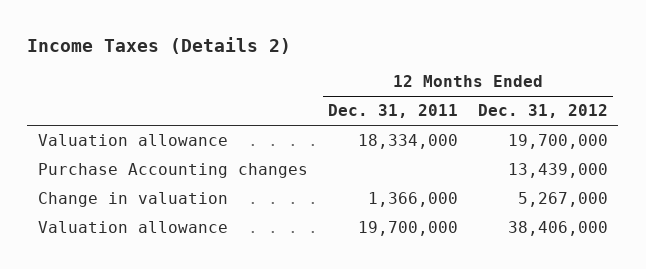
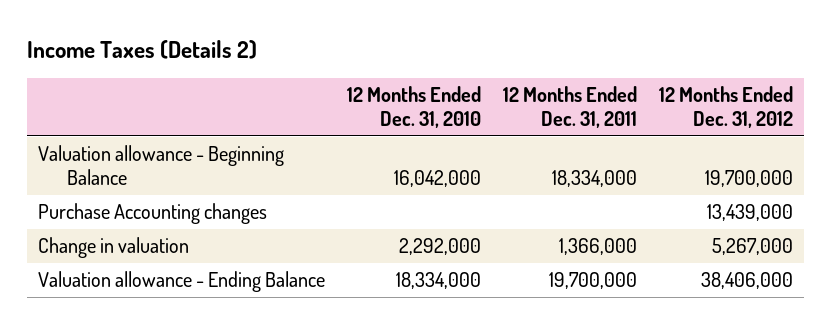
- | 12 Months Ended Dec. 31, 2011 | 12 Months Ended Dec. 31, 2012
+ | 12 Months Ended Dec. 31, 2010 | 12 Months Ended Dec. 31, 2011 | 12 Months Ended Dec. 31, 2012
- Valuation allowance | 18,334,000 | 19,700,000
+ Valuation allowance - Beginning Balance | 16,042,000 | 18,334,000 | 19,700,000
- Valuation allowance | 19,700,000 | 38,406,000
+ Valuation allowance - Ending Balance | 18,334,000 | 19,700,000 | 38,406,000

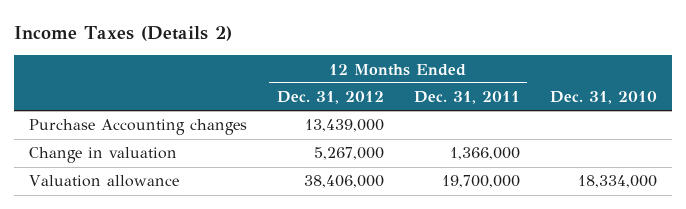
- | 12 Months Ended Dec. 31, 2010 | 12 Months Ended Dec. 31, 2011 | 12 Months Ended Dec. 31, 2012
+ | 12 Months Ended Dec. 31, 2012 | 12 Months Ended Dec. 31, 2011 | Dec. 31, 2010
- Valuation allowance - Beginning Balance | 16,042,000 | 18,334,000 | 19,700,000
- Valuation allowance - Ending Balance | 18,334,000 | 19,700,000 | 38,406,000
+ Valuation allowance | 38,406,000 | 19,700,000 | 18,334,000

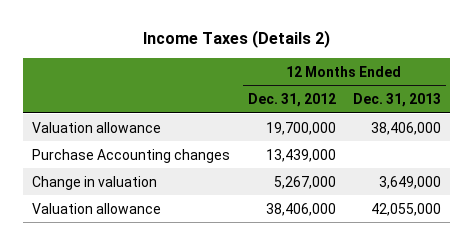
- | 12 Months Ended Dec. 31, 2012 | 12 Months Ended Dec. 31, 2011 | Dec. 31, 2010
+ | 12 Months Ended Dec. 31, 2012 | 12 Months Ended Dec. 31, 2013
+ Valuation allowance | 19,700,000 | 38,406,000

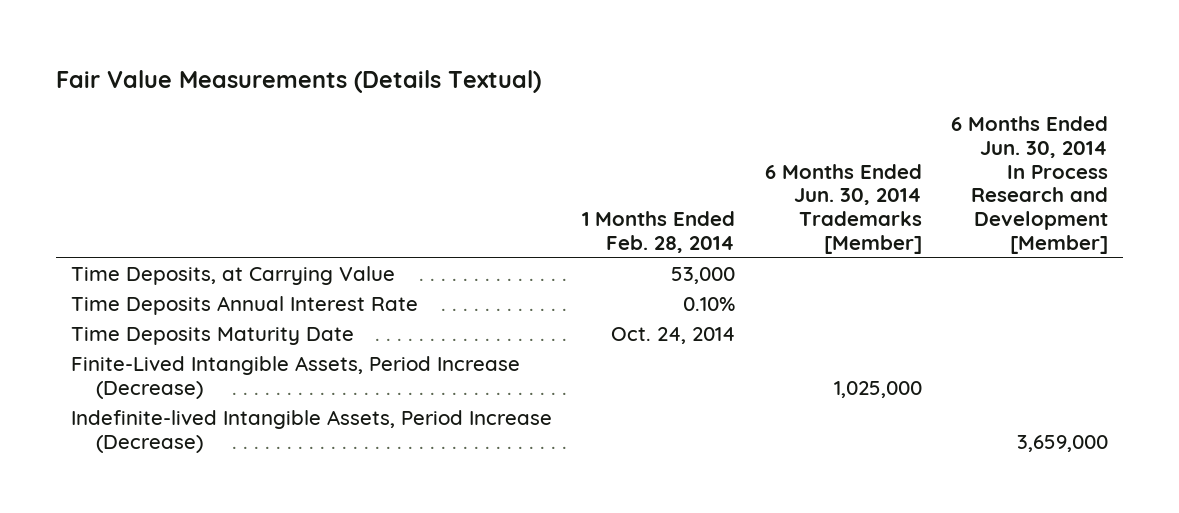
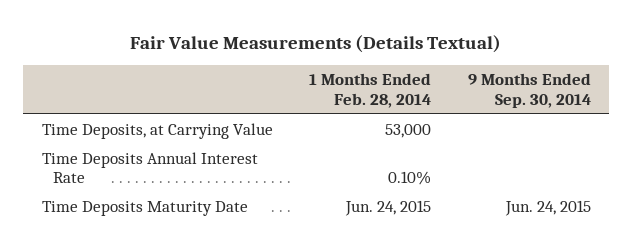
- | 1 Months Ended Feb. 28, 2014 | 6 Months Ended Jun. 30, 2014 Trademarks [Member] | 6 Months Ended Jun. 30, 2014 In Process Research and Development [Member]
+ | 1 Months Ended Feb. 28, 2014 | 9 Months Ended Sep. 30, 2014
- Time Deposits Maturity Date | Oct. 24, 2014 | |
- Finite-Lived Intangible Assets, Period Increase (Decrease) | | 1,025,000 |
- Indefinite-lived Intangible Assets, Period Increase (Decrease) | | | 3,659,000
+ Time Deposits Maturity Date | Jun. 24, 2015 | Jun. 24, 2015

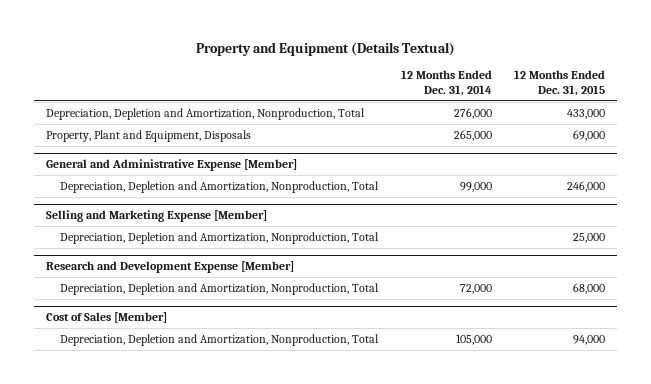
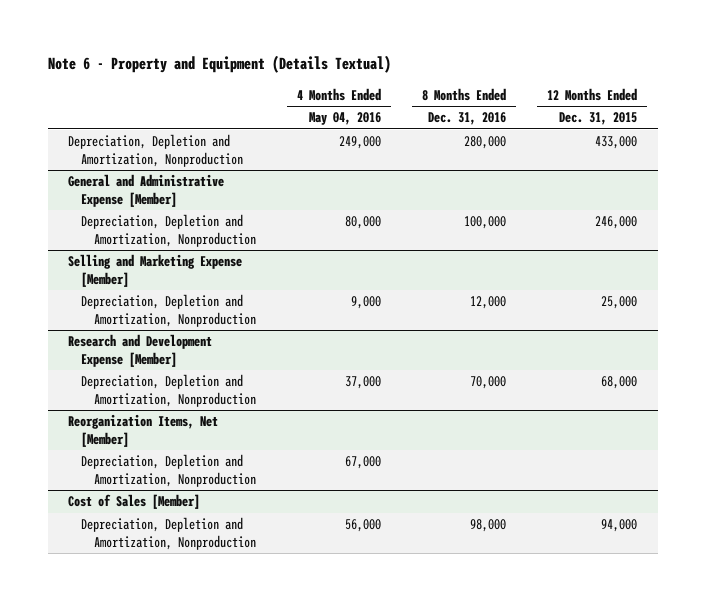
- Property and Equipment (Details Textual)
+ Note 6 - Property and Equipment (Details Textual)
- | 12 Months Ended Dec. 31, 2014 | 12 Months Ended Dec. 31, 2015
+ | 4 Months Ended May 04, 2016 | 8 Months Ended Dec. 31, 2016 | 12 Months Ended Dec. 31, 2015
- Depreciation, Depletion and Amortization, Nonproduction, Total | 276,000 | 433,000
- Property, Plant and Equipment, Disposals | 265,000 | 69,000
+ Depreciation, Depletion and Amortization, Nonproduction | 249,000 | 280,000 | 433,000
@ General and Administrative Expense [Member]
- Depreciation, Depletion and Amortization, Nonproduction, Total | 99,000 | 246,000
+ Depreciation, Depletion and Amortization, Nonproduction | 80,000 | 100,000 | 246,000
@ Selling and Marketing Expense [Member]
- Depreciation, Depletion and Amortization, Nonproduction, Total | | 25,000
+ Depreciation, Depletion and Amortization, Nonproduction | 9,000 | 12,000 | 25,000
@ Research and Development Expense [Member]
- Depreciation, Depletion and Amortization, Nonproduction, Total | 72,000 | 68,000
+ Depreciation, Depletion and Amortization, Nonproduction | 37,000 | 70,000 | 68,000
+ Reorganization Items, Net [Member]
+ Depreciation, Depletion and Amortization, Nonproduction | 67,000 | |
@ Cost of Sales [Member]
- Depreciation, Depletion and Amortization, Nonproduction, Total | 105,000 | 94,000
+ Depreciation, Depletion and Amortization, Nonproduction | 56,000 | 98,000 | 94,000

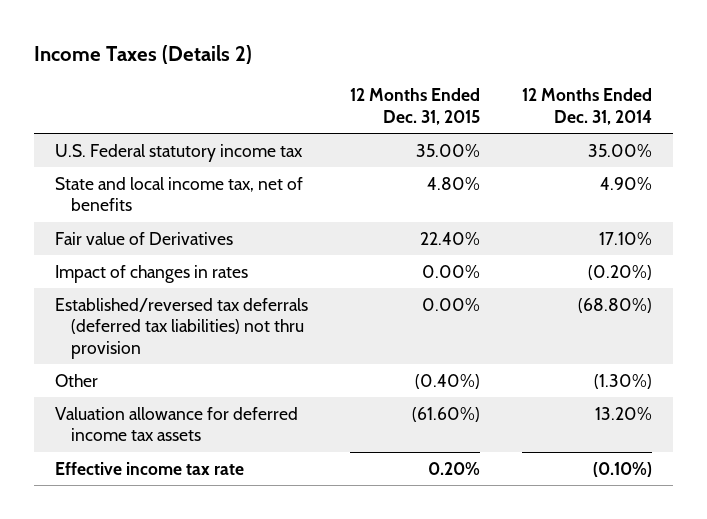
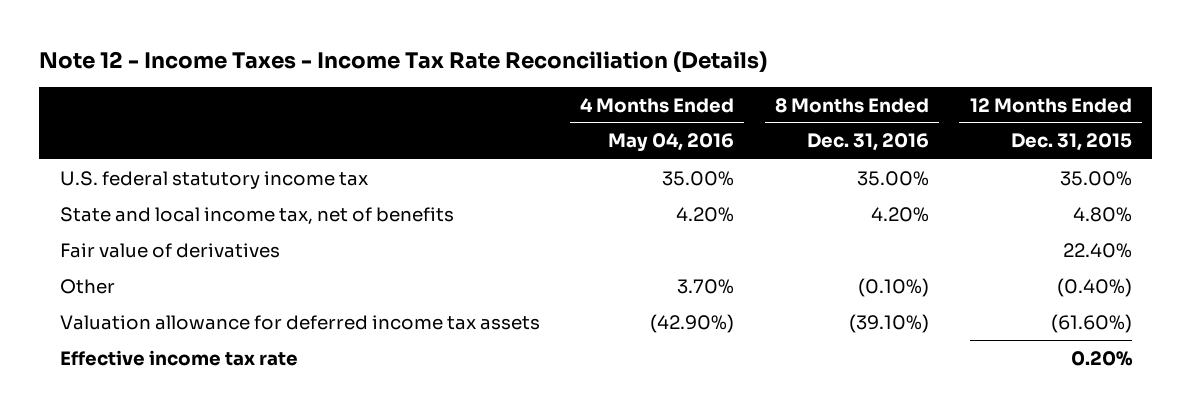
- Income Taxes (Details 2)
+ Note 12 - Income Taxes - Income Tax Rate Reconciliation (Details)
- | 12 Months Ended Dec. 31, 2015 | 12 Months Ended Dec. 31, 2014
+ | 4 Months Ended May 04, 2016 | 8 Months Ended Dec. 31, 2016 | 12 Months Ended Dec. 31, 2015
- U.S. Federal statutory income tax | 35.00% | 35.00%
+ U.S. federal statutory income tax | 35.00% | 35.00% | 35.00%
- Fair value of Derivatives | 22.40% | 17.10%
- Impact of changes in rates | 0.00% | (0.20%)
- Established/reversed tax deferrals (deferred tax liabilities) not thru provision | 0.00% | (68.80%)
+ Fair value of derivatives | | | 22.40%

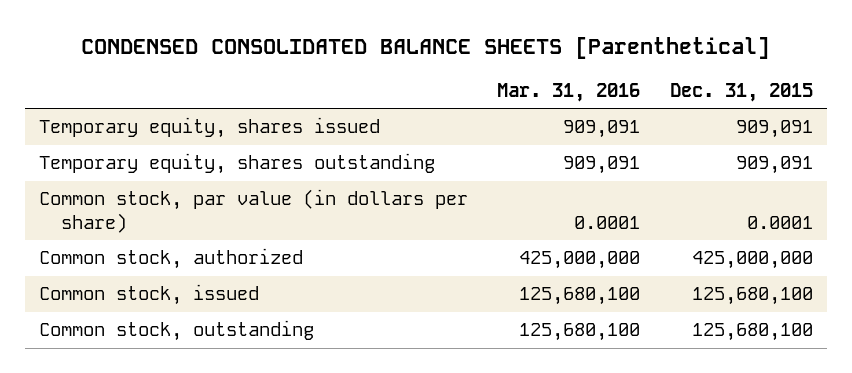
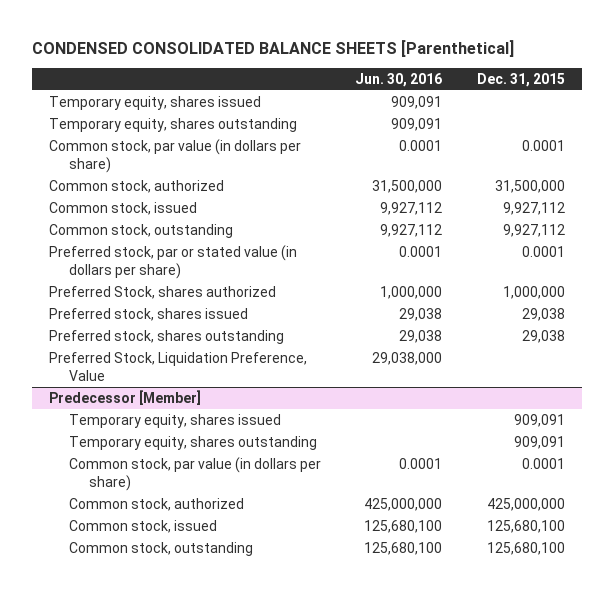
- | Mar. 31, 2016 | Dec. 31, 2015
+ | Jun. 30, 2016 | Dec. 31, 2015
+ Temporary equity, shares issued | 909,091 |
+ Temporary equity, shares outstanding | 909,091 |
+ Common stock, par value (in dollars per share) | 0.0001 | 0.0001
+ Common stock, authorized | 31,500,000 | 31,500,000
+ Common stock, issued | 9,927,112 | 9,927,112
+ Common stock, outstanding | 9,927,112 | 9,927,112
+ Preferred stock, par or stated value (in dollars per share) | 0.0001 | 0.0001
+ Preferred Stock, shares authorized | 1,000,000 | 1,000,000
+ Preferred stock, shares issued | 29,038 | 29,038
+ Preferred stock, shares outstanding | 29,038 | 29,038
+ Preferred Stock, Liquidation Preference, Value | 29,038,000 |
+ Predecessor [Member]

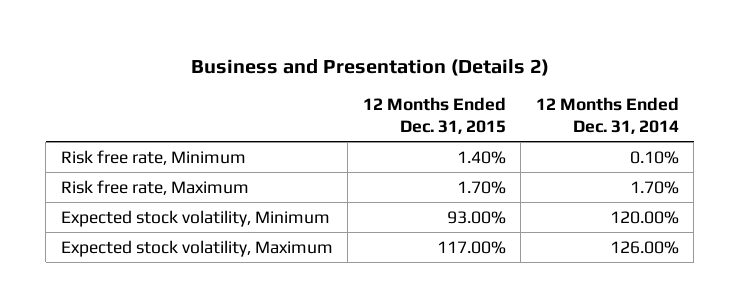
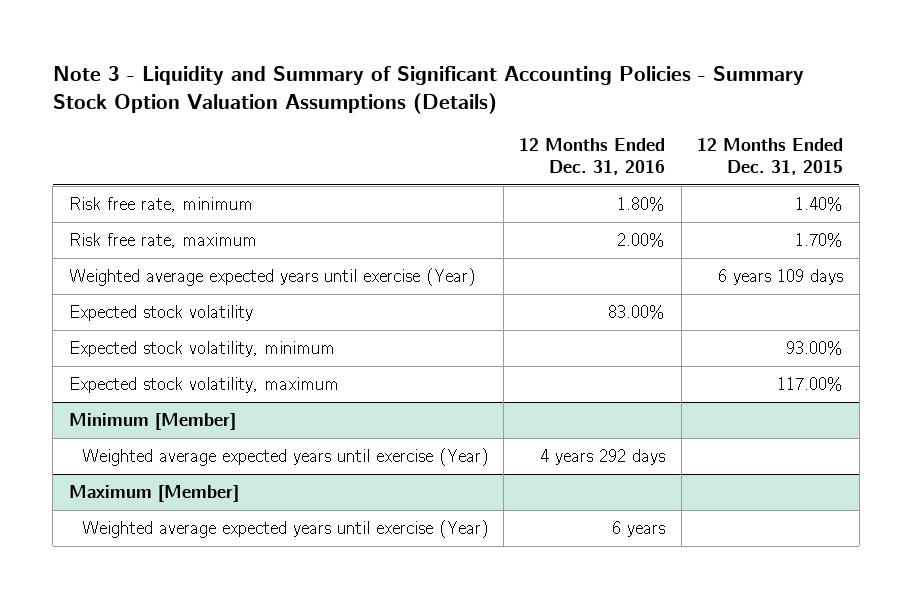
- Business and Presentation (Details 2)
+ Note 3 - Liquidity and Summary of Significant Accounting Policies - Summary Stock Option Valuation Assumptions (Details)
- | 12 Months Ended Dec. 31, 2015 | 12 Months Ended Dec. 31, 2014
+ | 12 Months Ended Dec. 31, 2016 | 12 Months Ended Dec. 31, 2015
- Risk free rate, Minimum | 1.40% | 0.10%
- Risk free rate, Maximum | 1.70% | 1.70%
- Expected stock volatility, Minimum | 93.00% | 120.00%
- Expected stock volatility, Maximum | 117.00% | 126.00%
+ Risk free rate, minimum | 1.80% | 1.40%
+ Risk free rate, maximum | 2.00% | 1.70%
+ Weighted average expected years until exercise (Year) | | 6 years 109 days
+ Expected stock volatility | 83.00% |
+ Expected stock volatility, minimum | | 93.00%
+ Expected stock volatility, maximum | | 117.00%
+ Minimum [Member]
+ Weighted average expected years until exercise (Year) | 4 years 292 days |
+ Maximum [Member]
+ Weighted average expected years until exercise (Year) | 6 years |

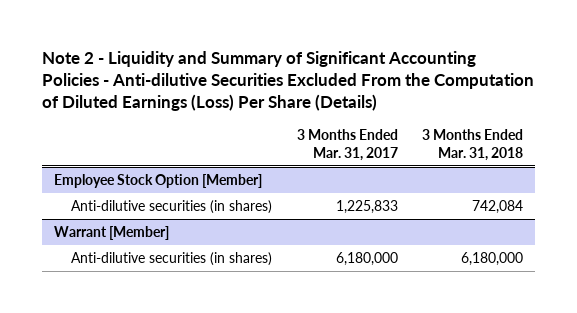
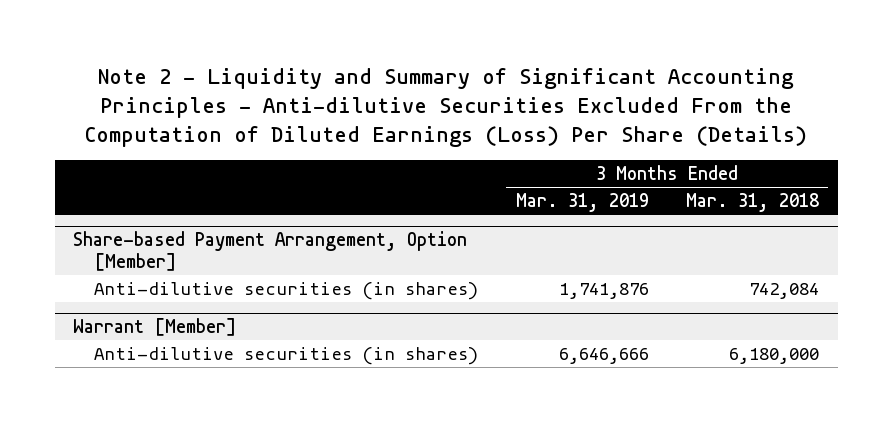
- Note 2 - Liquidity and Summary of Significant Accounting Policies - Anti-dilutive Securities Excluded From the Computation of Diluted Earnings (Loss) Per Share (Details)
+ Note 2 - Liquidity and Summary of Significant Accounting Principles - Anti-dilutive Securities Excluded From the Computation of Diluted Earnings (Loss) Per Share (Details)
- | 3 Months Ended Mar. 31, 2017 | 3 Months Ended Mar. 31, 2018
+ | 3 Months Ended Mar. 31, 2019 | 3 Months Ended Mar. 31, 2018
- Employee Stock Option [Member]
+ Share-based Payment Arrangement, Option [Member]

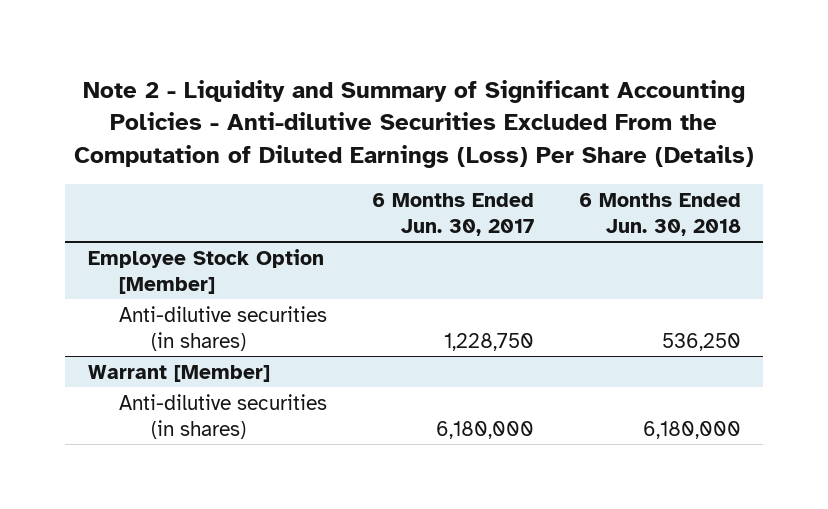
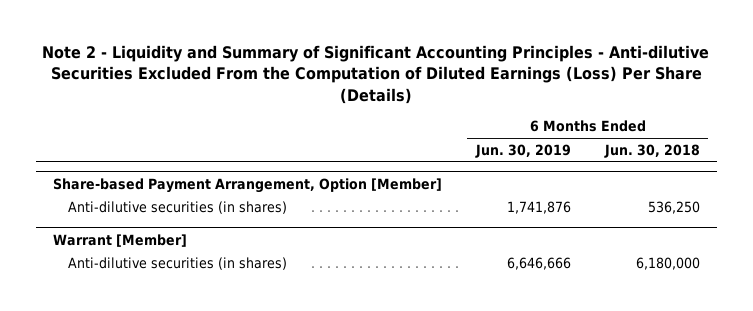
- Note 2 - Liquidity and Summary of Significant Accounting Policies - Anti-dilutive Securities Excluded From the Computation of Diluted Earnings (Loss) Per Share (Details)
+ Note 2 - Liquidity and Summary of Significant Accounting Principles - Anti-dilutive Securities Excluded From the Computation of Diluted Earnings (Loss) Per Share (Details)
- | 6 Months Ended Jun. 30, 2017 | 6 Months Ended Jun. 30, 2018
+ | 6 Months Ended Jun. 30, 2019 | 6 Months Ended Jun. 30, 2018
- Employee Stock Option [Member]
+ Share-based Payment Arrangement, Option [Member]

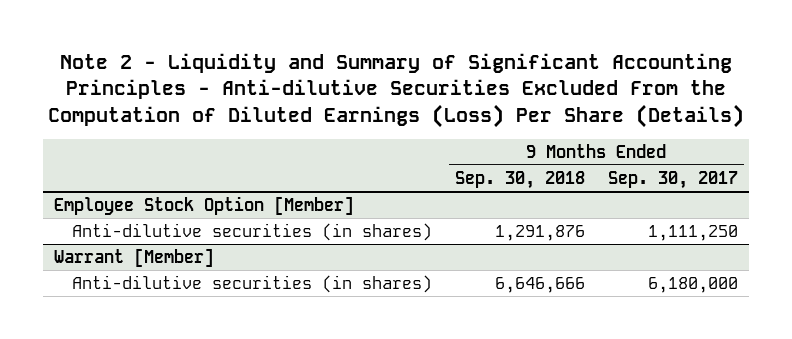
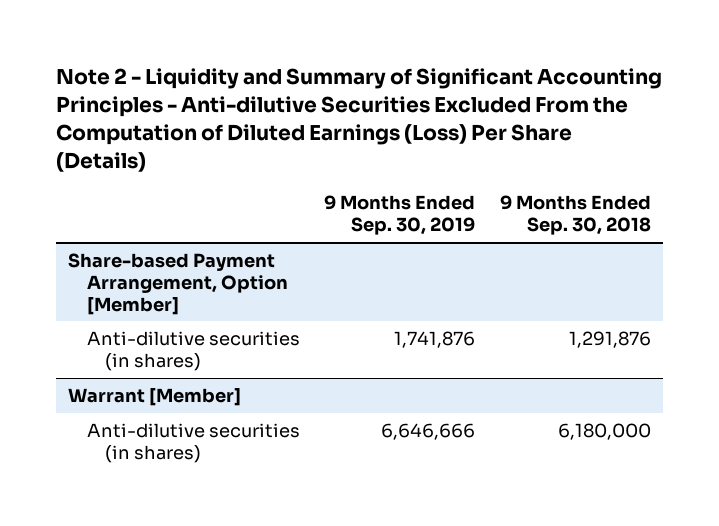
- | 9 Months Ended Sep. 30, 2018 | 9 Months Ended Sep. 30, 2017
+ | 9 Months Ended Sep. 30, 2019 | 9 Months Ended Sep. 30, 2018
- Employee Stock Option [Member]
+ Share-based Payment Arrangement, Option [Member]
@ Warrant [Member]
- Anti-dilutive securities (in shares) | 6,646,666 | 6,180,000
+ Anti-dilutive securities (in shares) | 6,646,666 | 6,180,000

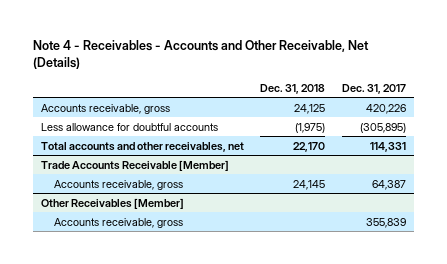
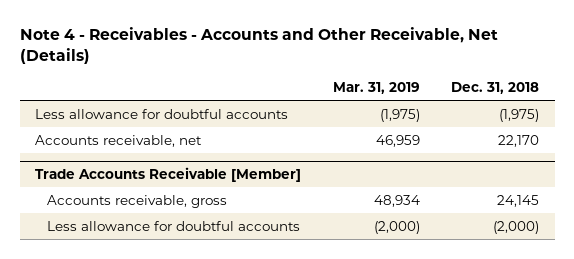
- | Dec. 31, 2018 | Dec. 31, 2017
+ | Mar. 31, 2019 | Dec. 31, 2018
- Accounts receivable, gross | 24,125 | 420,226
- Total accounts and other receivables, net | 22,170 | 114,331
+ Accounts receivable, net | 46,959 | 22,170
- Other Receivables [Member]
- Accounts receivable, gross | | 355,839
@ Trade Accounts Receivable [Member]
+ Less allowance for doubtful accounts | (2,000) | (2,000)

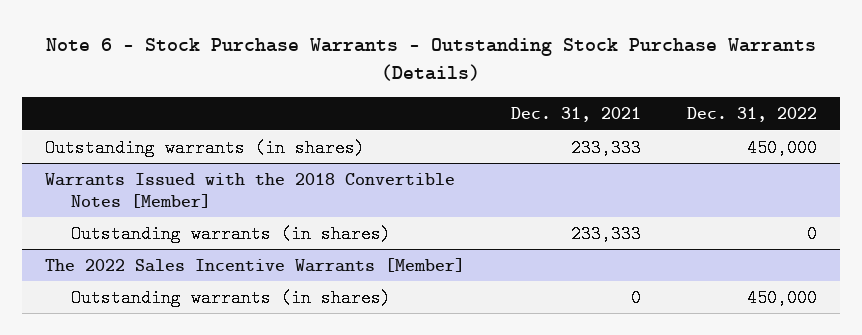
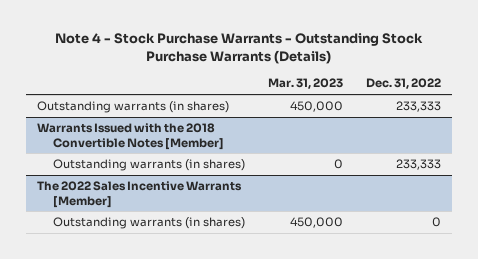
- Note 6 - Stock Purchase Warrants - Outstanding Stock Purchase Warrants (Details)
+ Note 4 - Stock Purchase Warrants - Outstanding Stock Purchase Warrants (Details)
- | Dec. 31, 2021 | Dec. 31, 2022
+ | Mar. 31, 2023 | Dec. 31, 2022
- Outstanding warrants (in shares) | 233,333 | 450,000
+ Outstanding warrants (in shares) | 450,000 | 233,333
@ Warrants Issued with the 2018 Convertible Notes [Member]
- Outstanding warrants (in shares) | 233,333 | 0
+ Outstanding warrants (in shares) | 0 | 233,333
@ The 2022 Sales Incentive Warrants [Member]
- Outstanding warrants (in shares) | 0 | 450,000
+ Outstanding warrants (in shares) | 450,000 | 0

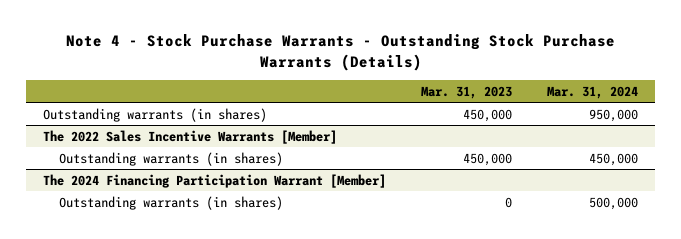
- | Mar. 31, 2023 | Dec. 31, 2022
+ | Mar. 31, 2023 | Mar. 31, 2024
- Warrants Issued with the 2018 Convertible Notes [Member]
- Outstanding warrants (in shares) | 0 | 233,333
+ The 2024 Financing Participation Warrant [Member]
+ Outstanding warrants (in shares) | 0 | 500,000

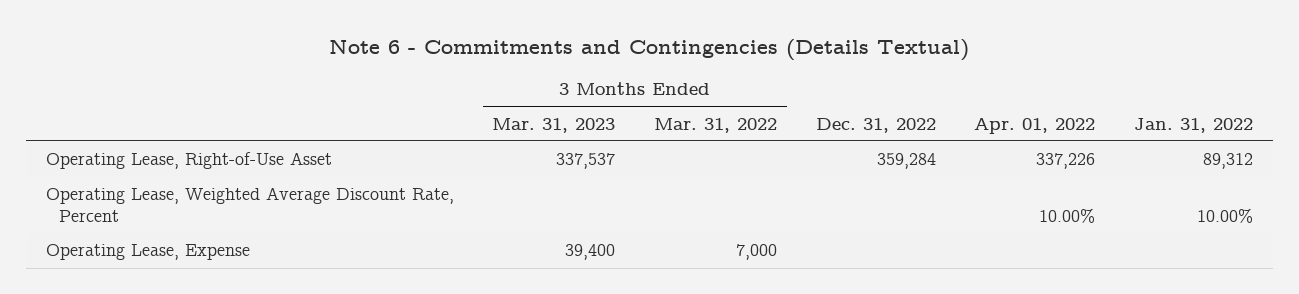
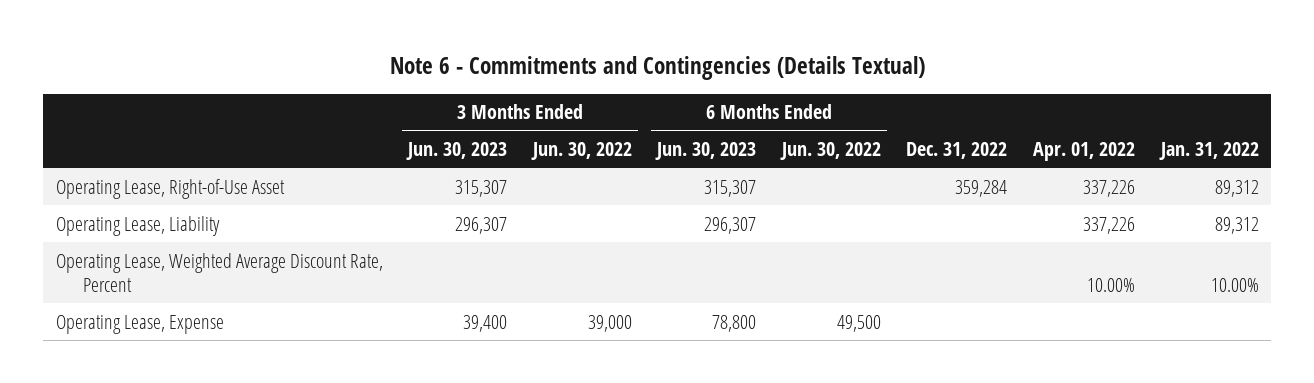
- | 3 Months Ended Mar. 31, 2023 | 3 Months Ended Mar. 31, 2022 | Dec. 31, 2022 | Apr. 01, 2022 | Jan. 31, 2022
+ | 3 Months Ended Jun. 30, 2023 | 3 Months Ended Jun. 30, 2022 | 6 Months Ended Jun. 30, 2023 | 6 Months Ended Jun. 30, 2022 | Dec. 31, 2022 | Apr. 01, 2022 | Jan. 31, 2022
+ Operating Lease, Liability | 296,307 | | 296,307 | | | 337,226 | 89,312

